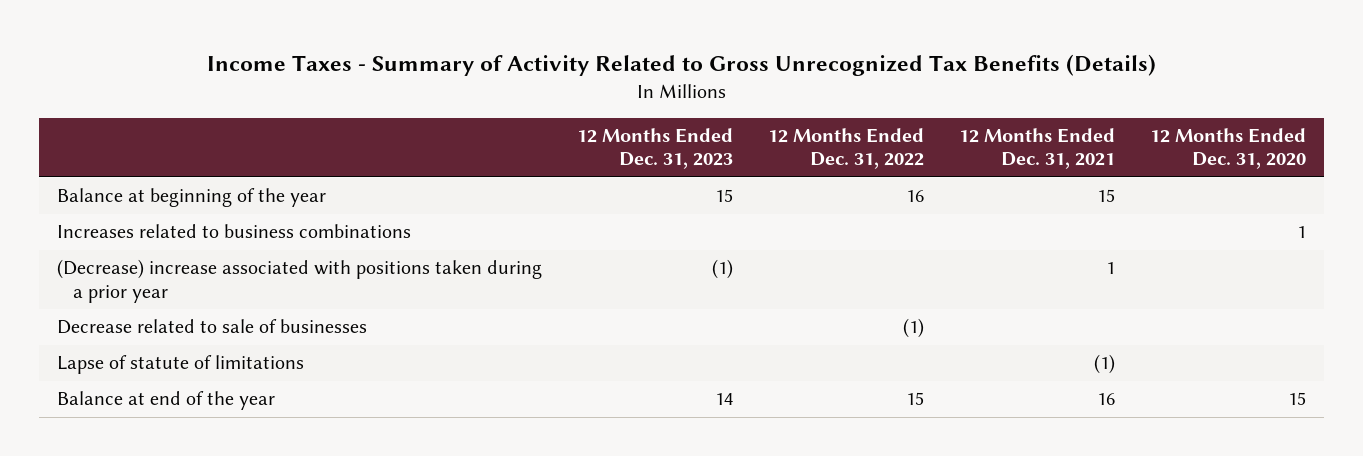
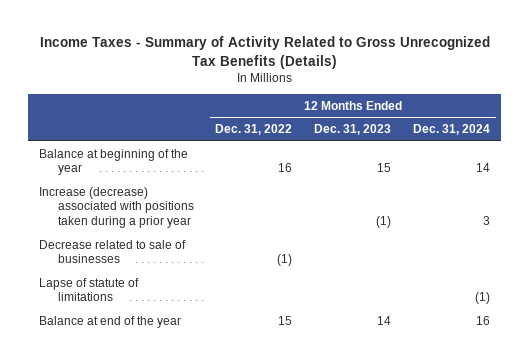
- | 12 Months Ended Dec. 31, 2023 | 12 Months Ended Dec. 31, 2022 | 12 Months Ended Dec. 31, 2021 | 12 Months Ended Dec. 31, 2020
+ | 12 Months Ended Dec. 31, 2022 | 12 Months Ended Dec. 31, 2023 | 12 Months Ended Dec. 31, 2024
- Increases related to business combinations | | | | 1
- (Decrease) increase associated with positions taken during a prior year | (1) | | 1 |
+ Increase (decrease) associated with positions taken during a prior year | | (1) | 3

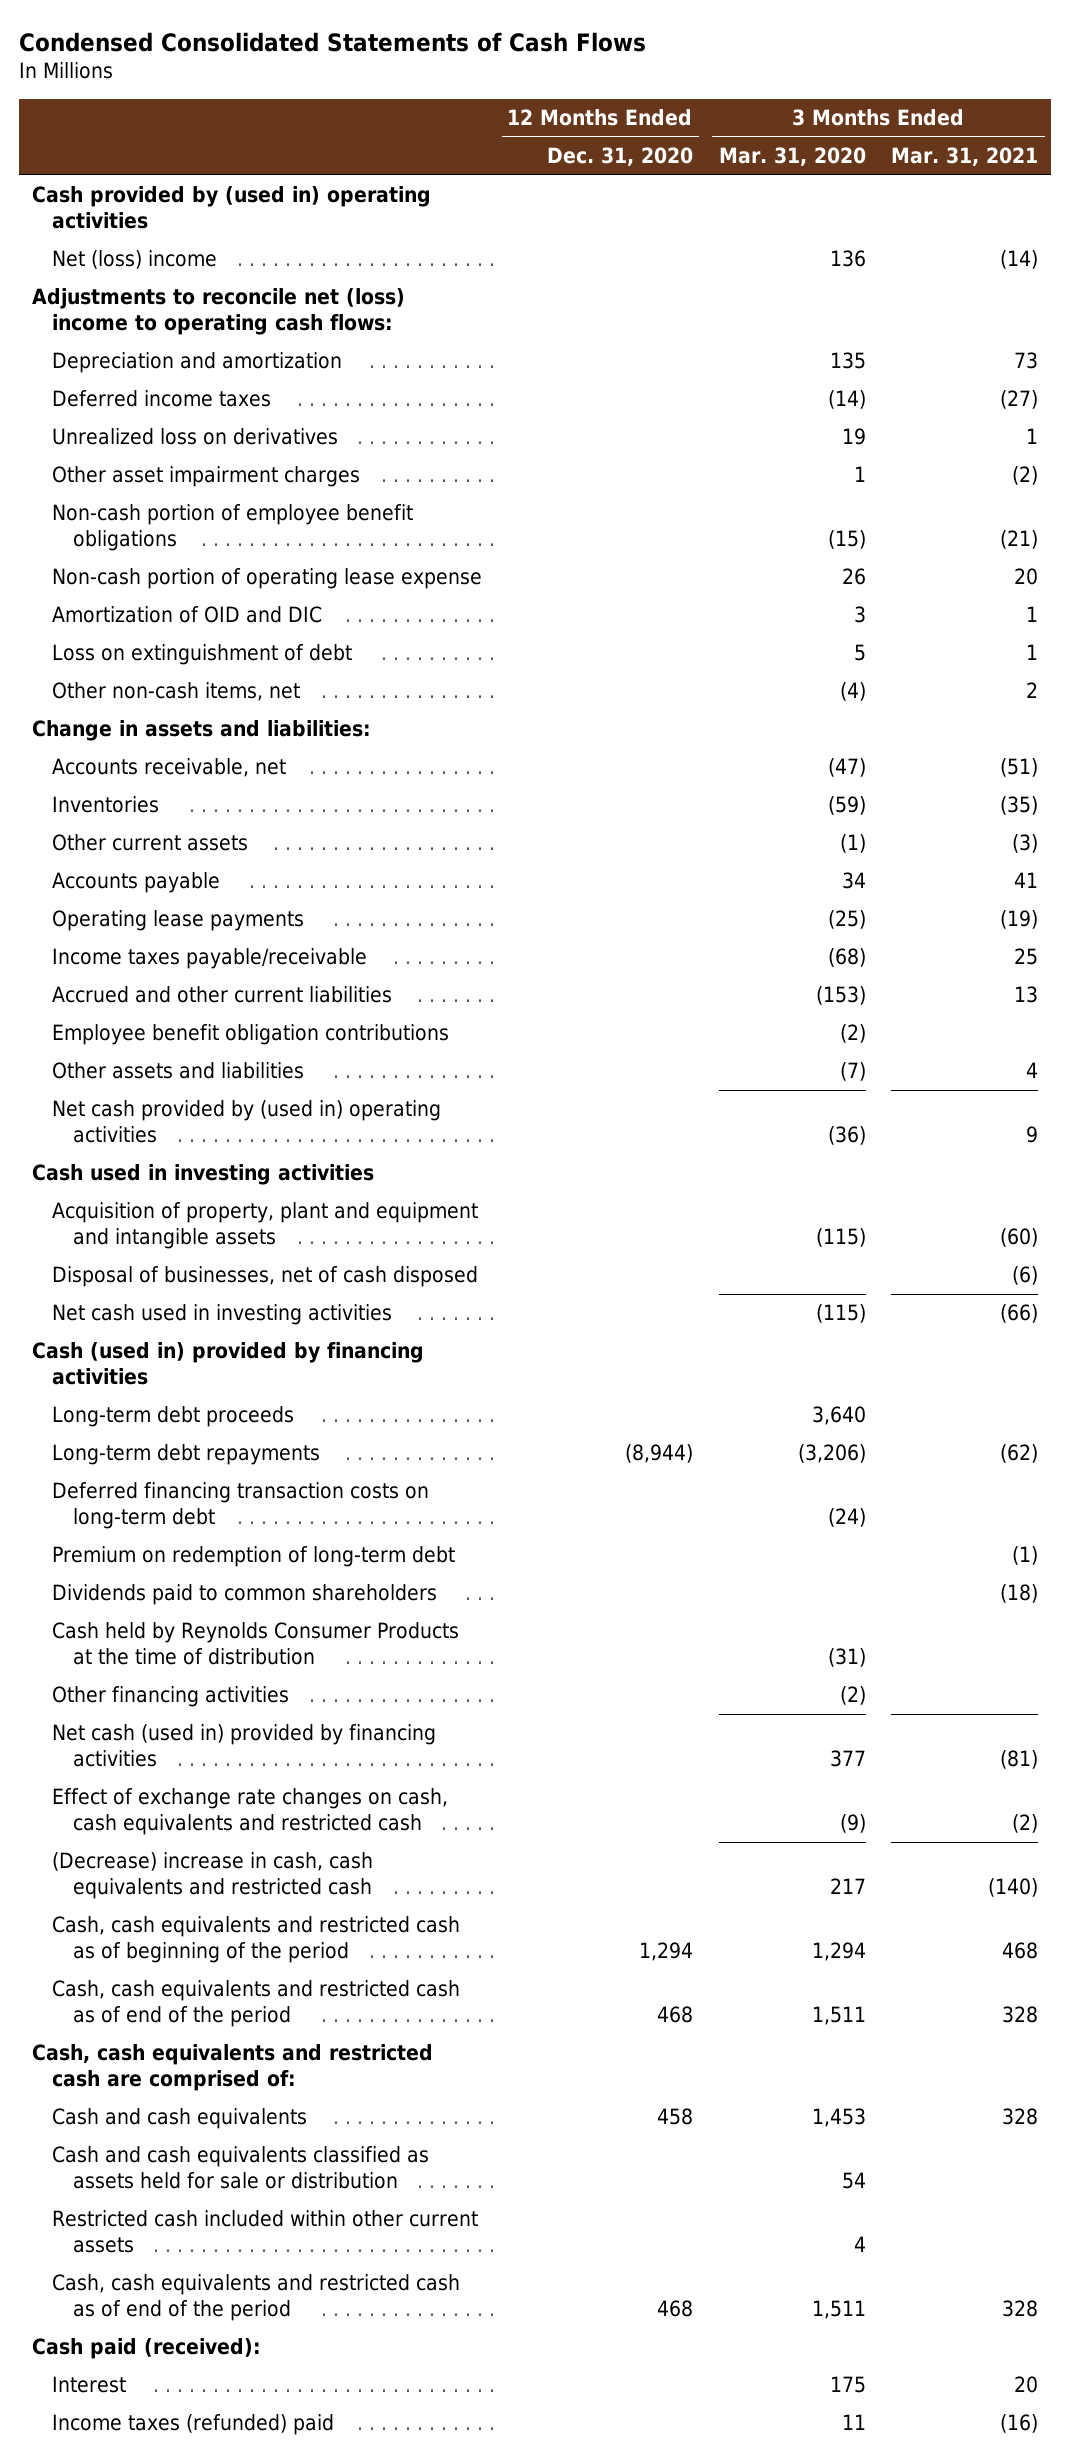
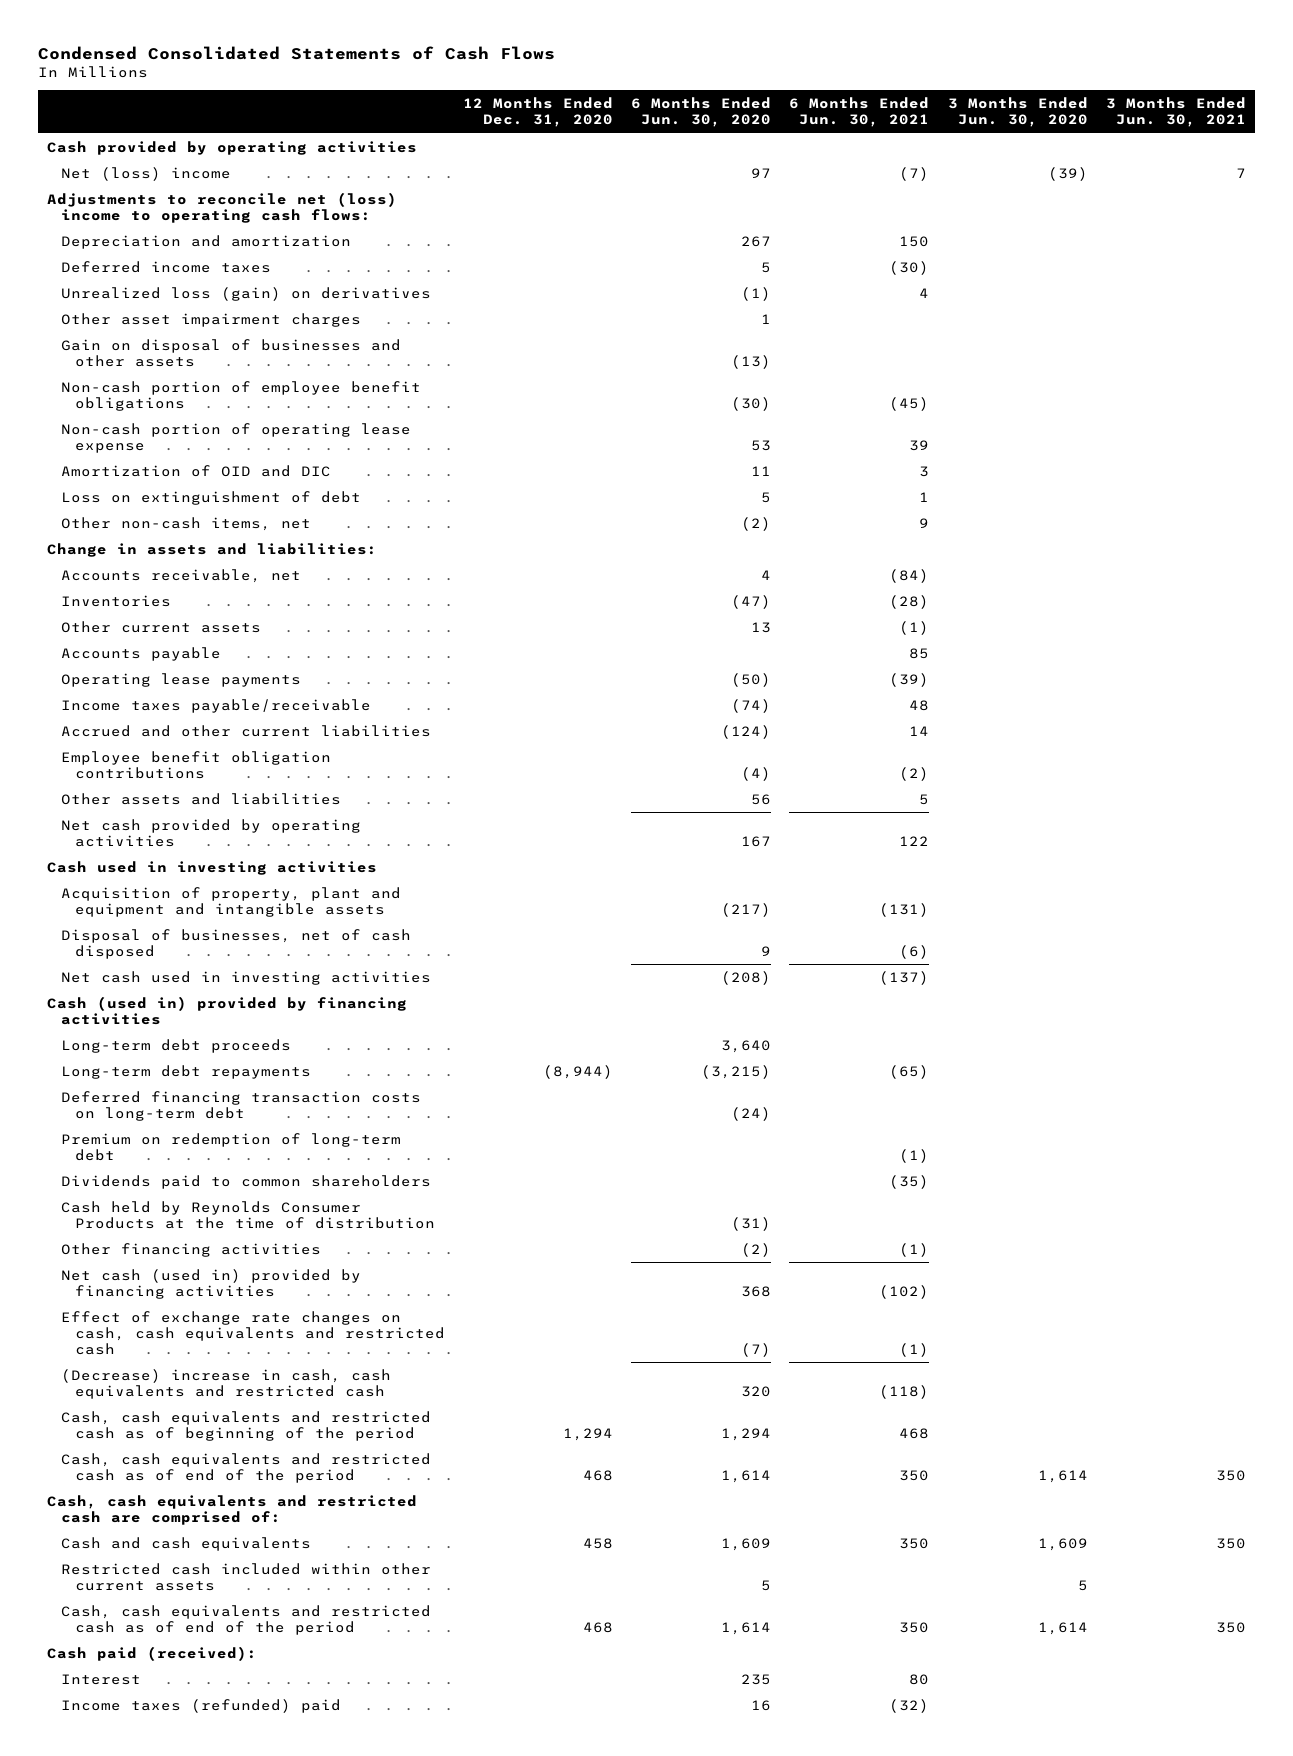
- | 12 Months Ended Dec. 31, 2020 | 3 Months Ended Mar. 31, 2020 | 3 Months Ended Mar. 31, 2021
+ | 12 Months Ended Dec. 31, 2020 | 6 Months Ended Jun. 30, 2020 | 6 Months Ended Jun. 30, 2021 | 3 Months Ended Jun. 30, 2020 | 3 Months Ended Jun. 30, 2021
- Cash provided by (used in) operating activities
+ Cash provided by operating activities
- Unrealized loss on derivatives | | 19 | 1
+ Unrealized loss (gain) on derivatives | | (1) | 4 | |
+ Gain on disposal of businesses and other assets | | (13) | | |
- Net cash provided by (used in) operating activities | | (36) | 9
+ Net cash provided by operating activities | | 167 | 122 | |
- Cash and cash equivalents classified as assets held for sale or distribution | | 54 |

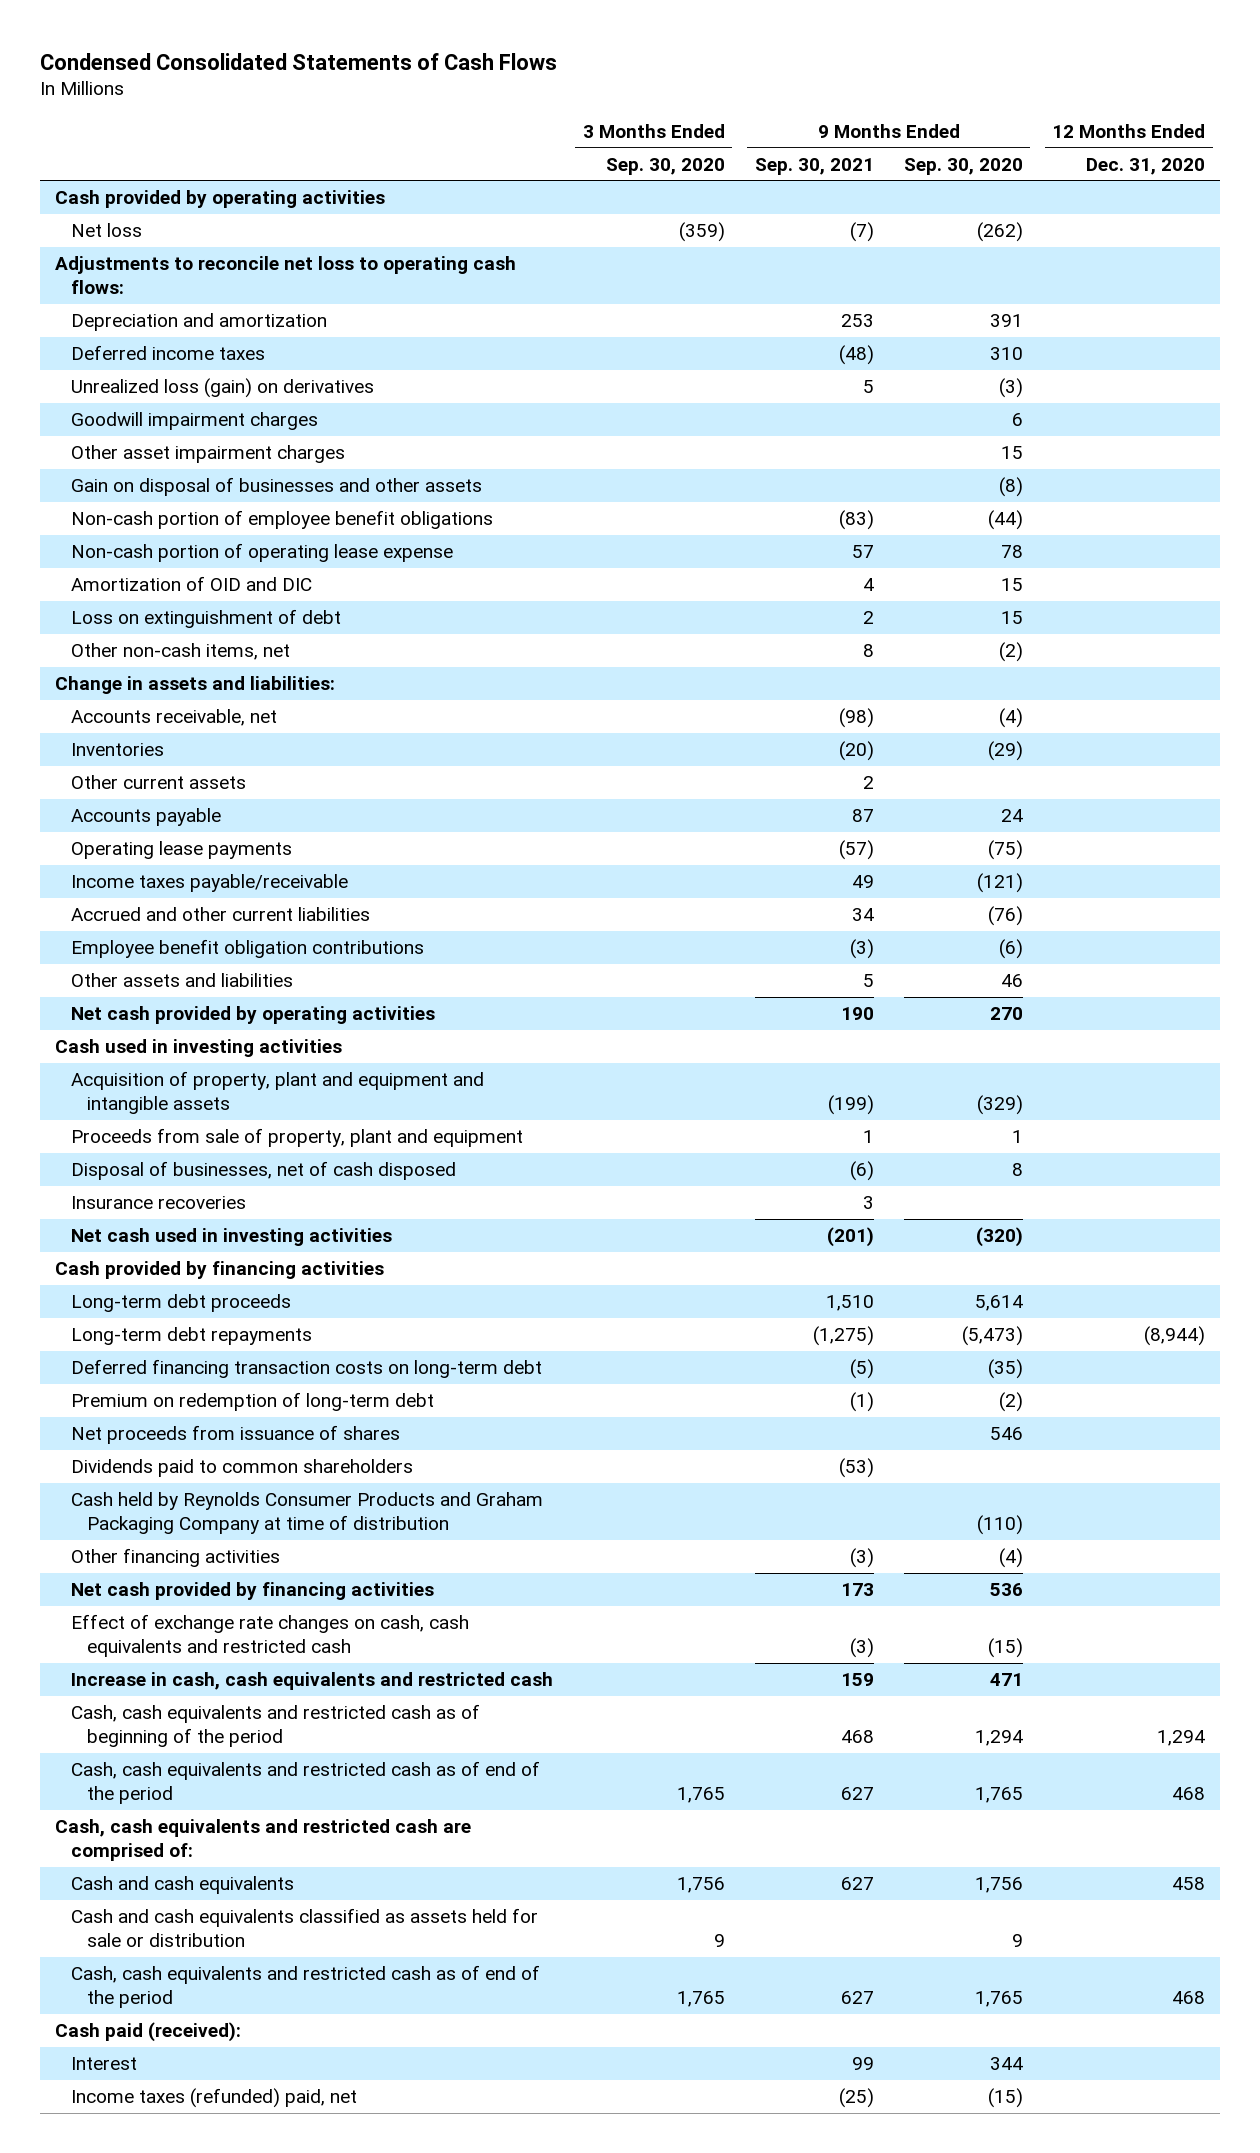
- | 12 Months Ended Dec. 31, 2020 | 6 Months Ended Jun. 30, 2020 | 6 Months Ended Jun. 30, 2021 | 3 Months Ended Jun. 30, 2020 | 3 Months Ended Jun. 30, 2021
+ | 3 Months Ended Sep. 30, 2020 | 9 Months Ended Sep. 30, 2021 | 9 Months Ended Sep. 30, 2020 | 12 Months Ended Dec. 31, 2020
- Net (loss) income | | 97 | (7) | (39) | 7
- Adjustments to reconcile net (loss) income to operating cash flows:
+ Net loss | (359) | (7) | (262) |
+ Adjustments to reconcile net loss to operating cash flows:
+ Goodwill impairment charges | | | 6 |
+ Proceeds from sale of property, plant and equipment | | 1 | 1 |
+ Insurance recoveries | | 3 | |
- Cash (used in) provided by financing activities
+ Cash provided by financing activities
+ Net proceeds from issuance of shares | | | 546 |
- Cash held by Reynolds Consumer Products at the time of distribution | | (31) | | |
+ Cash held by Reynolds Consumer Products and Graham Packaging Company at time of distribution | | | (110) |
- Net cash (used in) provided by financing activities | | 368 | (102) | |
+ Net cash provided by financing activities | | 173 | 536 |
- (Decrease) increase in cash, cash equivalents and restricted cash | | 320 | (118) | |
+ Increase in cash, cash equivalents and restricted cash | | 159 | 471 |
- Restricted cash included within other current assets | | 5 | | 5 |
+ Cash and cash equivalents classified as assets held for sale or distribution | 9 | | 9 |
- Income taxes (refunded) paid | | 16 | (32) | |
+ Income taxes (refunded) paid, net | | (25) | (15) |

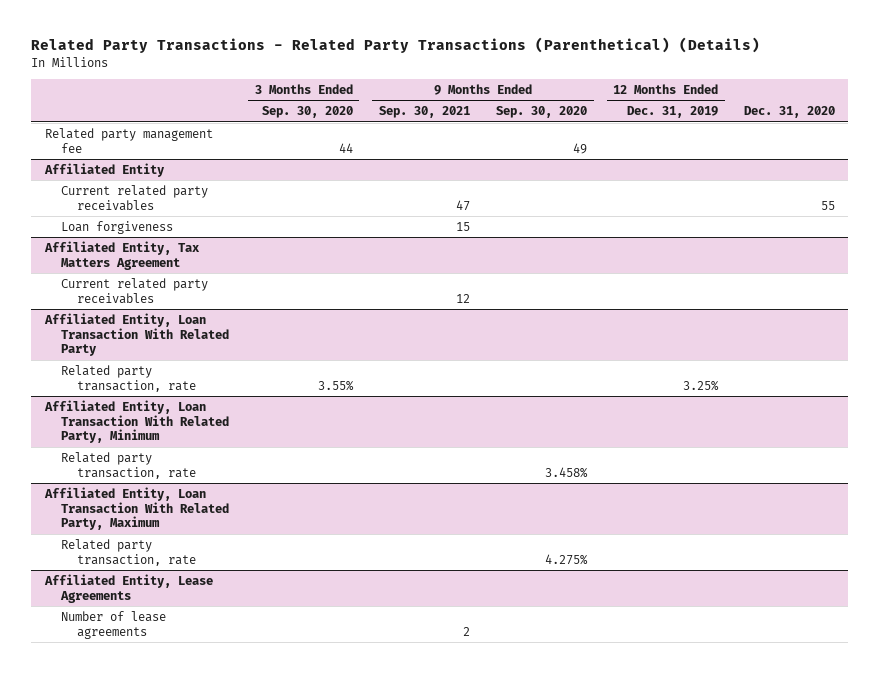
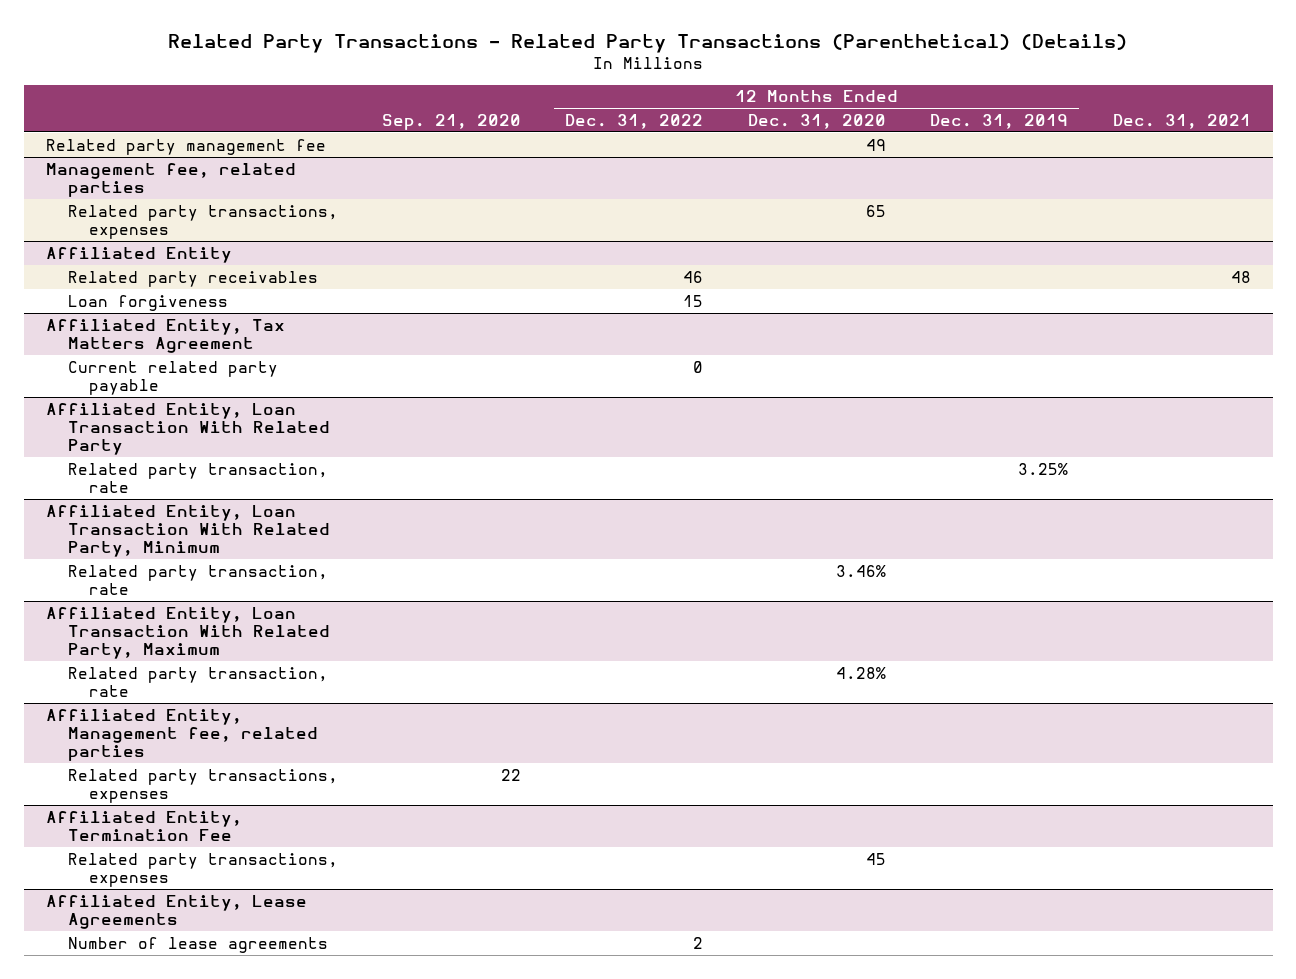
- | 3 Months Ended Sep. 30, 2020 | 9 Months Ended Sep. 30, 2021 | 9 Months Ended Sep. 30, 2020 | 12 Months Ended Dec. 31, 2019 | Dec. 31, 2020
+ | Sep. 21, 2020 | 12 Months Ended Dec. 31, 2022 | 12 Months Ended Dec. 31, 2020 | 12 Months Ended Dec. 31, 2019 | Dec. 31, 2021
+ Management fee, related parties
+ Related party transactions, expenses | | | 65 | |
@ Affiliated Entity
- Current related party receivables | | 47 | | | 55
+ Related party receivables | | 46 | | | 48
@ Affiliated Entity, Tax Matters Agreement
- Current related party receivables | | 12 | | |
+ Current related party payable | | 0 | | |
+ Affiliated Entity, Management fee, related parties
+ Related party transactions, expenses | 22 | | | |
+ Affiliated Entity, Termination Fee
+ Related party transactions, expenses | | | 45 | |

